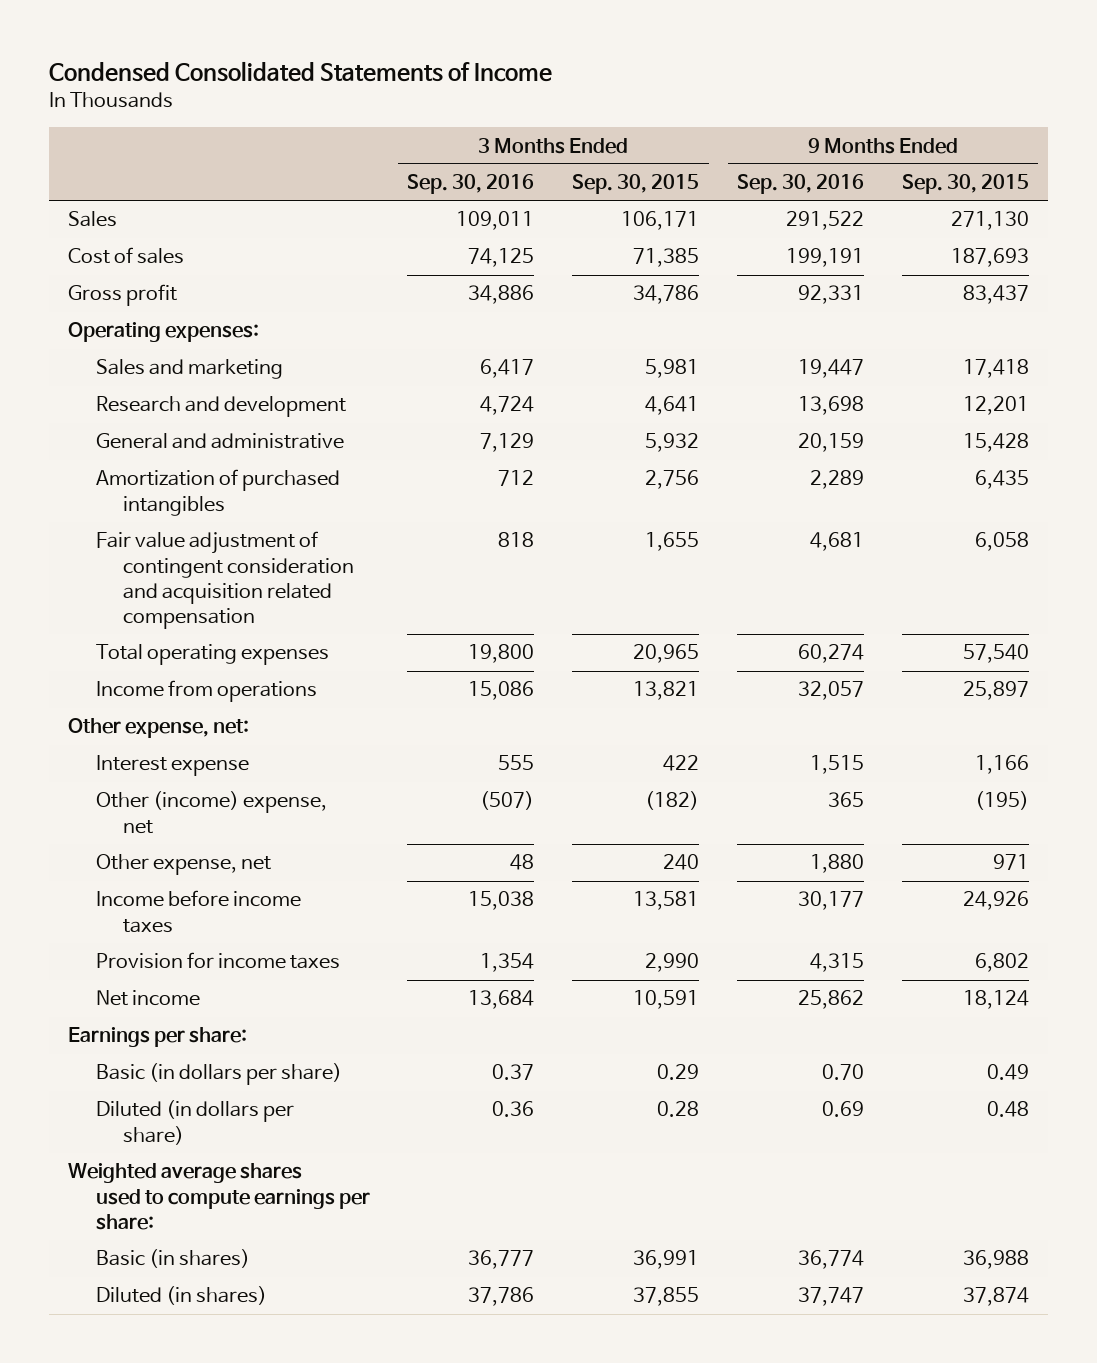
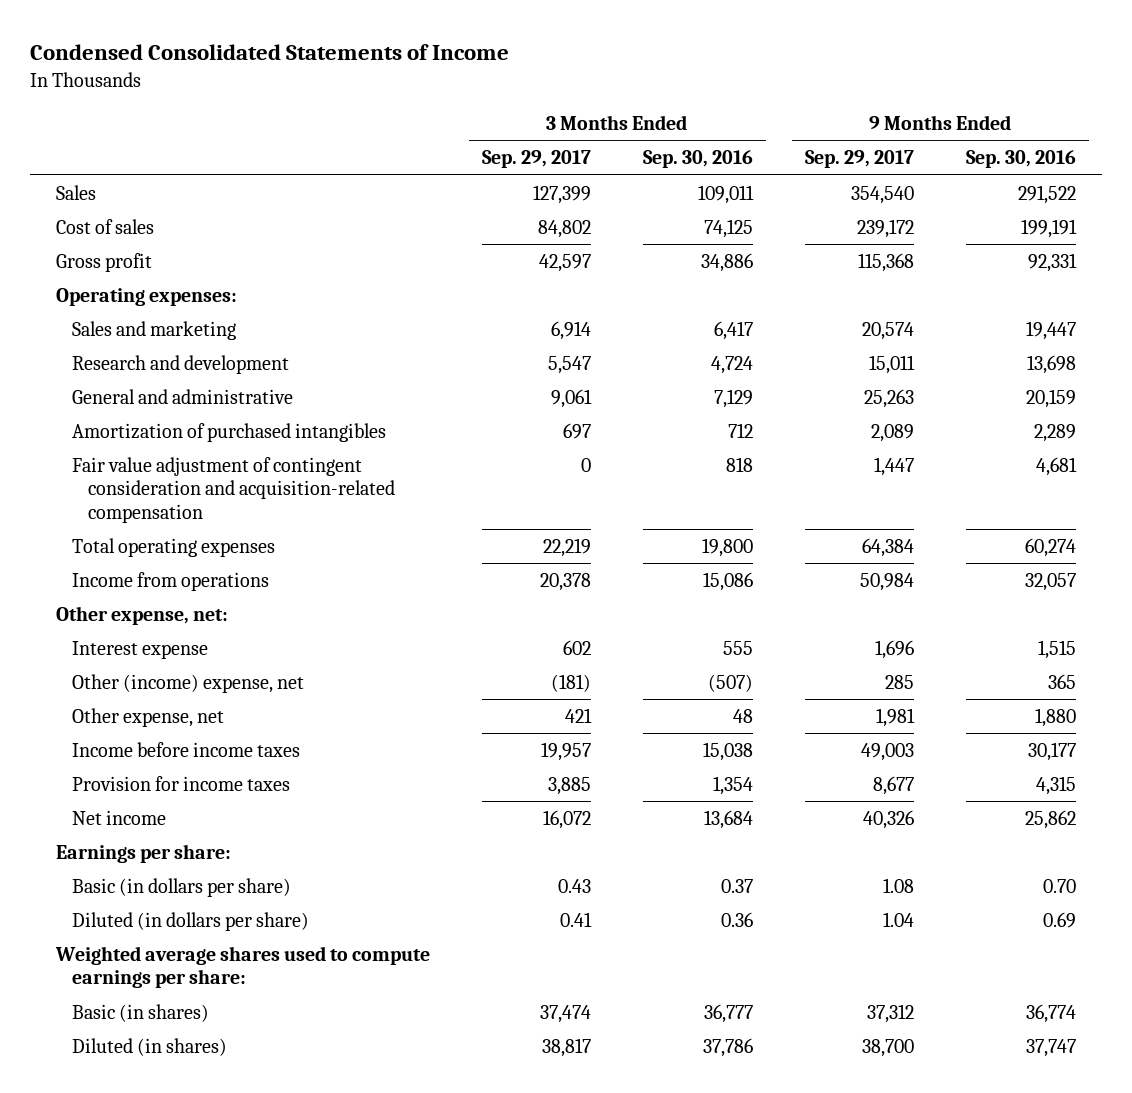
- | 3 Months Ended Sep. 30, 2016 | 3 Months Ended Sep. 30, 2015 | 9 Months Ended Sep. 30, 2016 | 9 Months Ended Sep. 30, 2015
+ | 3 Months Ended Sep. 29, 2017 | 3 Months Ended Sep. 30, 2016 | 9 Months Ended Sep. 29, 2017 | 9 Months Ended Sep. 30, 2016
- Fair value adjustment of contingent consideration and acquisition related compensation | 818 | 1,655 | 4,681 | 6,058
+ Fair value adjustment of contingent consideration and acquisition-related compensation | 0 | 818 | 1,447 | 4,681

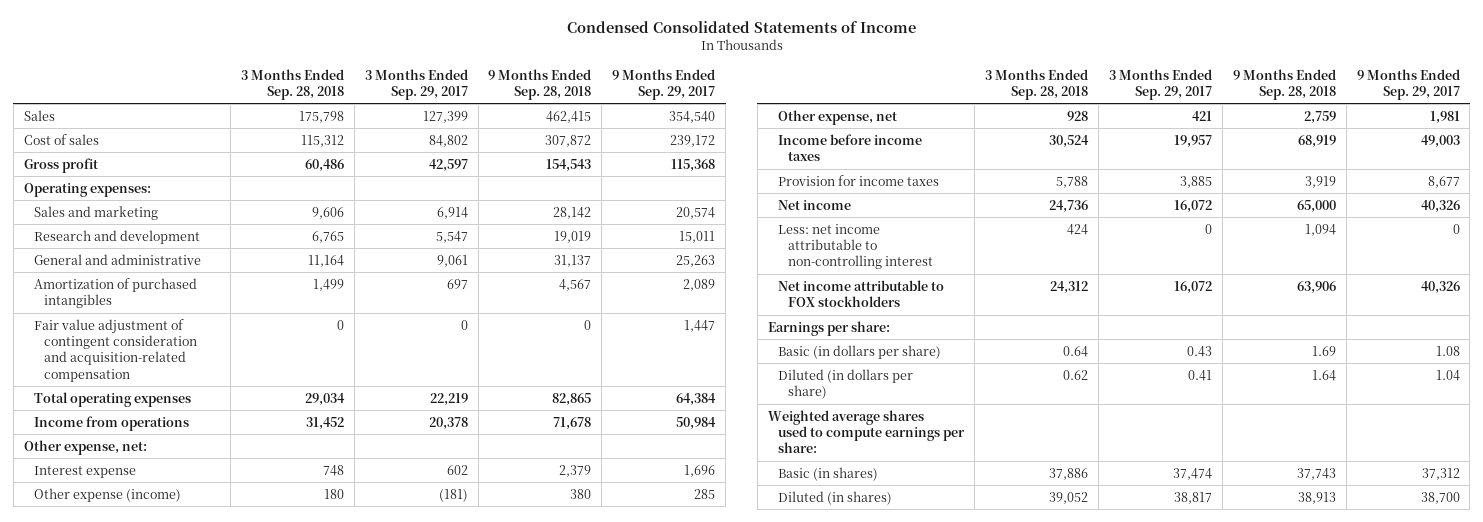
- | 3 Months Ended Sep. 29, 2017 | 3 Months Ended Sep. 30, 2016 | 9 Months Ended Sep. 29, 2017 | 9 Months Ended Sep. 30, 2016
+ | 3 Months Ended Sep. 28, 2018 | 3 Months Ended Sep. 29, 2017 | 9 Months Ended Sep. 28, 2018 | 9 Months Ended Sep. 29, 2017
- Other (income) expense, net | (181) | (507) | 285 | 365
+ Other expense (income) | 180 | (181) | 380 | 285
+ Less: net income attributable to non-controlling interest | 424 | 0 | 1,094 | 0
+ Net income attributable to FOX stockholders | 24,312 | 16,072 | 63,906 | 40,326

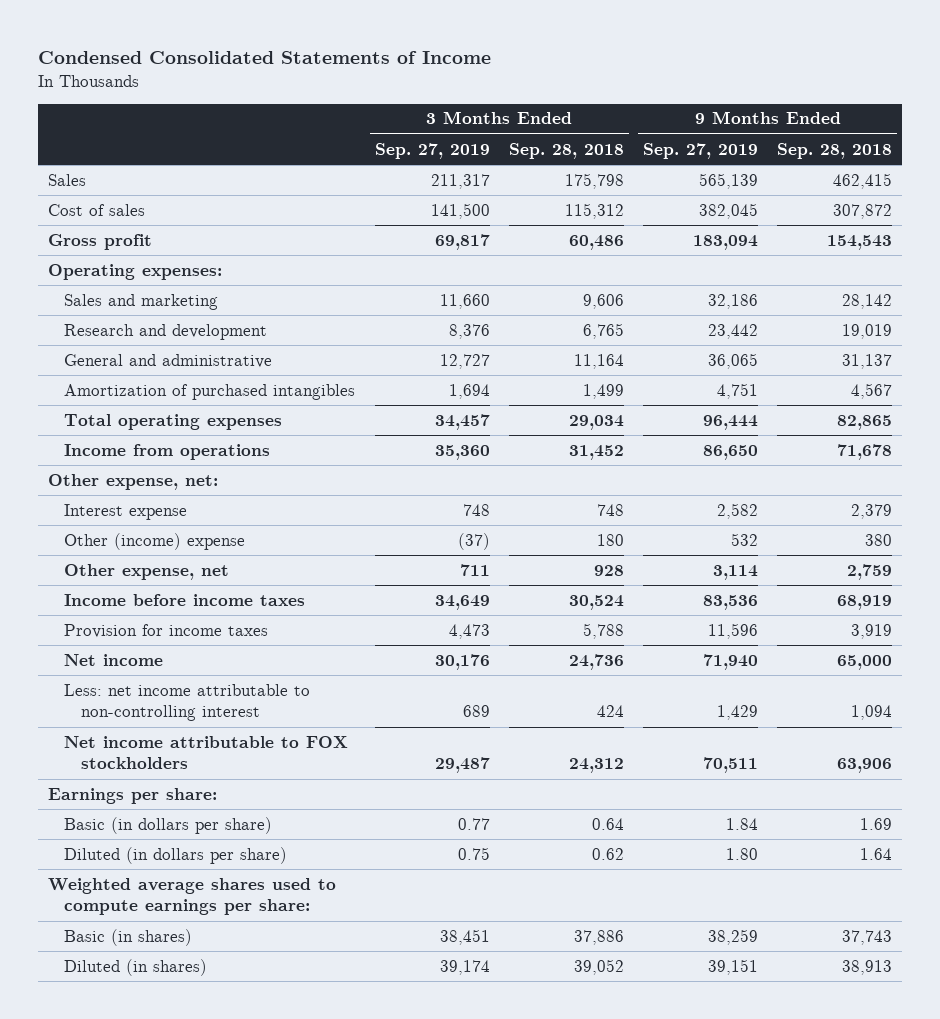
- | 3 Months Ended Sep. 28, 2018 | 3 Months Ended Sep. 29, 2017 | 9 Months Ended Sep. 28, 2018 | 9 Months Ended Sep. 29, 2017
+ | 3 Months Ended Sep. 27, 2019 | 3 Months Ended Sep. 28, 2018 | 9 Months Ended Sep. 27, 2019 | 9 Months Ended Sep. 28, 2018
- Fair value adjustment of contingent consideration and acquisition-related compensation | 0 | 0 | 0 | 1,447
- Other expense (income) | 180 | (181) | 380 | 285
+ Other (income) expense | (37) | 180 | 532 | 380

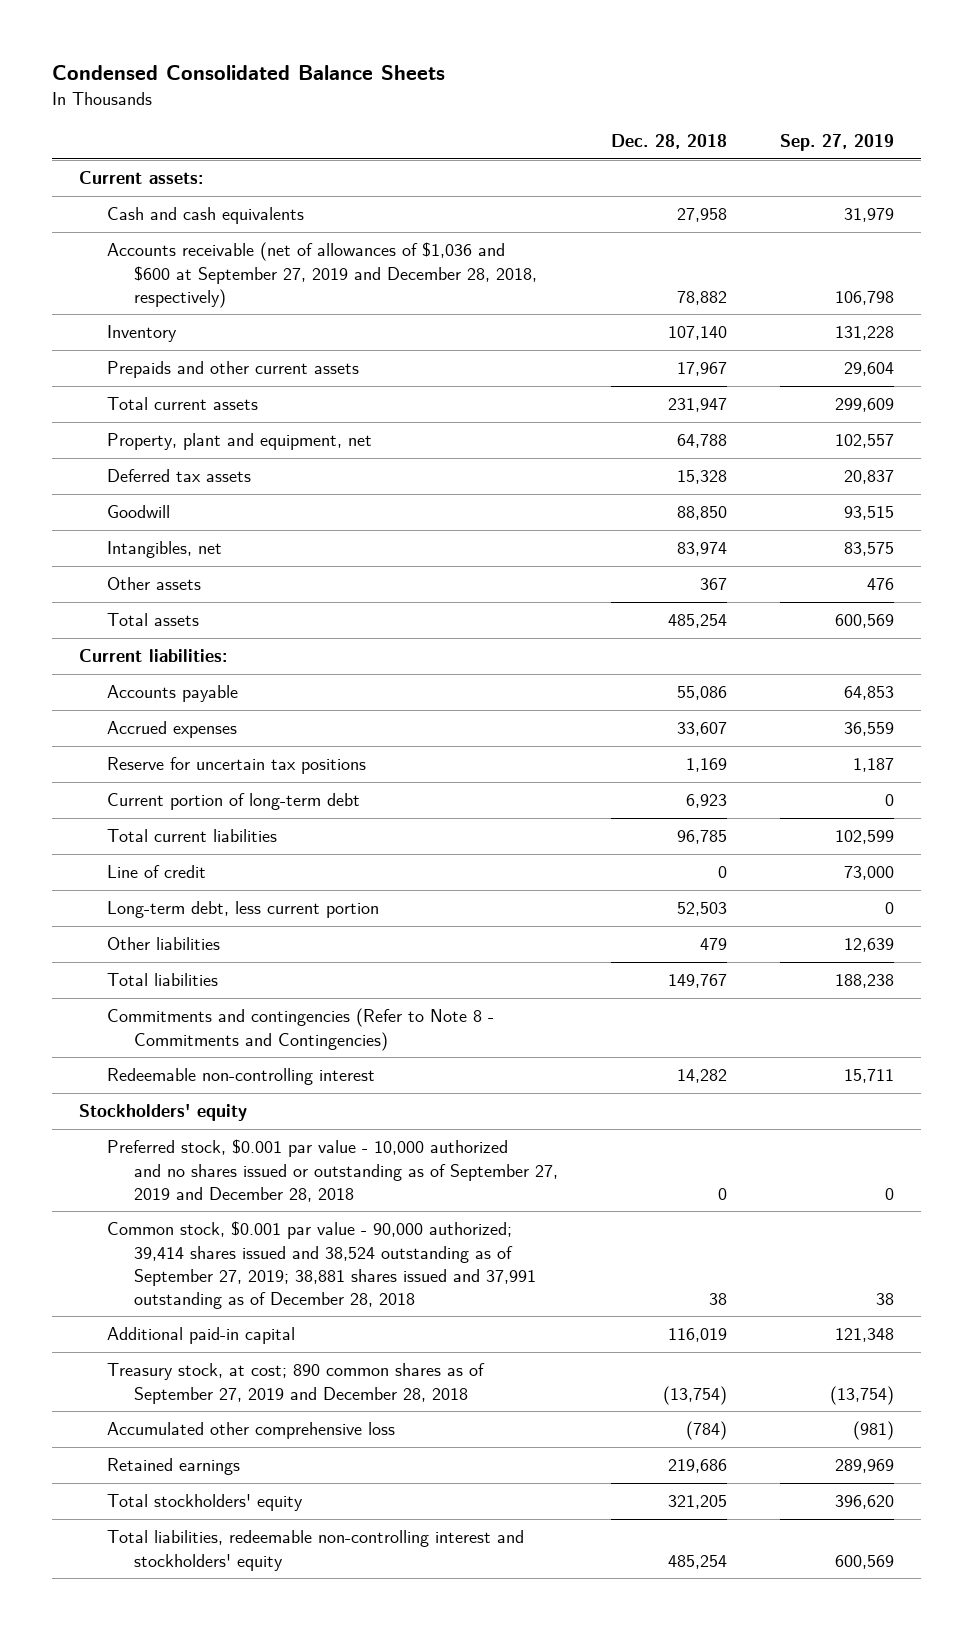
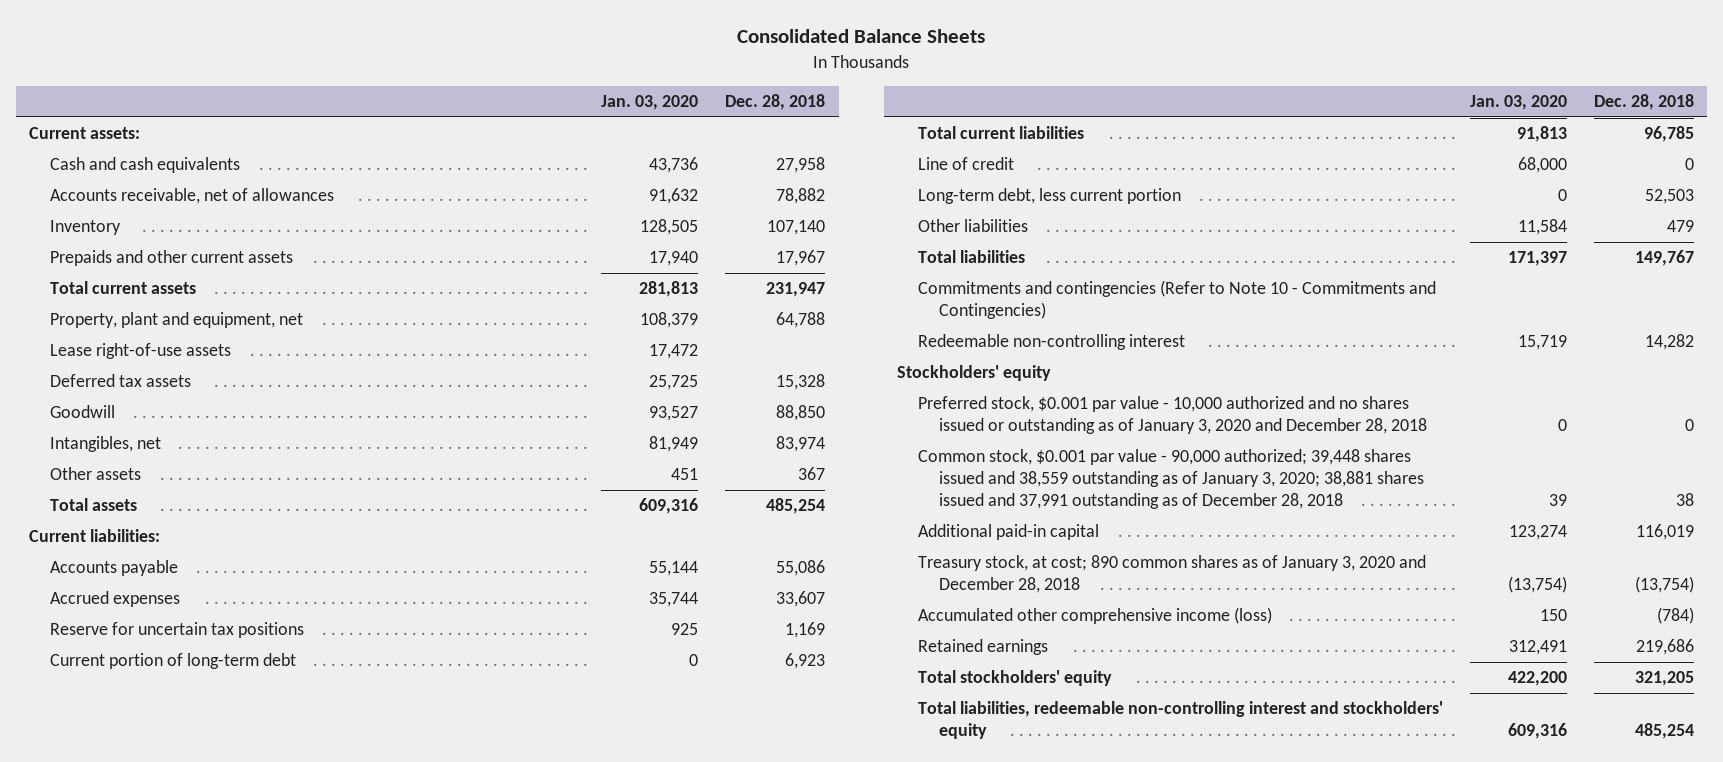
- Condensed Consolidated Balance Sheets
+ Consolidated Balance Sheets
- | Dec. 28, 2018 | Sep. 27, 2019
+ | Jan. 03, 2020 | Dec. 28, 2018
- Accounts receivable (net of allowances of $1,036 and $600 at September 27, 2019 and December 28, 2018, respectively) | 78,882 | 106,798
+ Accounts receivable, net of allowances | 91,632 | 78,882
+ Lease right-of-use assets | 17,472 |
- Commitments and contingencies (Refer to Note 8 - Commitments and Contingencies)
+ Commitments and contingencies (Refer to Note 10 - Commitments and Contingencies)
- Preferred stock, $0.001 par value - 10,000 authorized and no shares issued or outstanding as of September 27, 2019 and December 28, 2018 | 0 | 0
- Common stock, $0.001 par value - 90,000 authorized; 39,414 shares issued and 38,524 outstanding as of September 27, 2019; 38,881 shares issued and 37,991 outstanding as of December 28, 2018 | 38 | 38
+ Preferred stock, $0.001 par value - 10,000 authorized and no shares issued or outstanding as of January 3, 2020 and December 28, 2018 | 0 | 0
+ Common stock, $0.001 par value - 90,000 authorized; 39,448 shares issued and 38,559 outstanding as of January 3, 2020; 38,881 shares issued and 37,991 outstanding as of December 28, 2018 | 39 | 38
- Treasury stock, at cost; 890 common shares as of September 27, 2019 and December 28, 2018 | (13,754) | (13,754)
- Accumulated other comprehensive loss | (784) | (981)
+ Treasury stock, at cost; 890 common shares as of January 3, 2020 and December 28, 2018 | (13,754) | (13,754)
+ Accumulated other comprehensive income (loss) | 150 | (784)

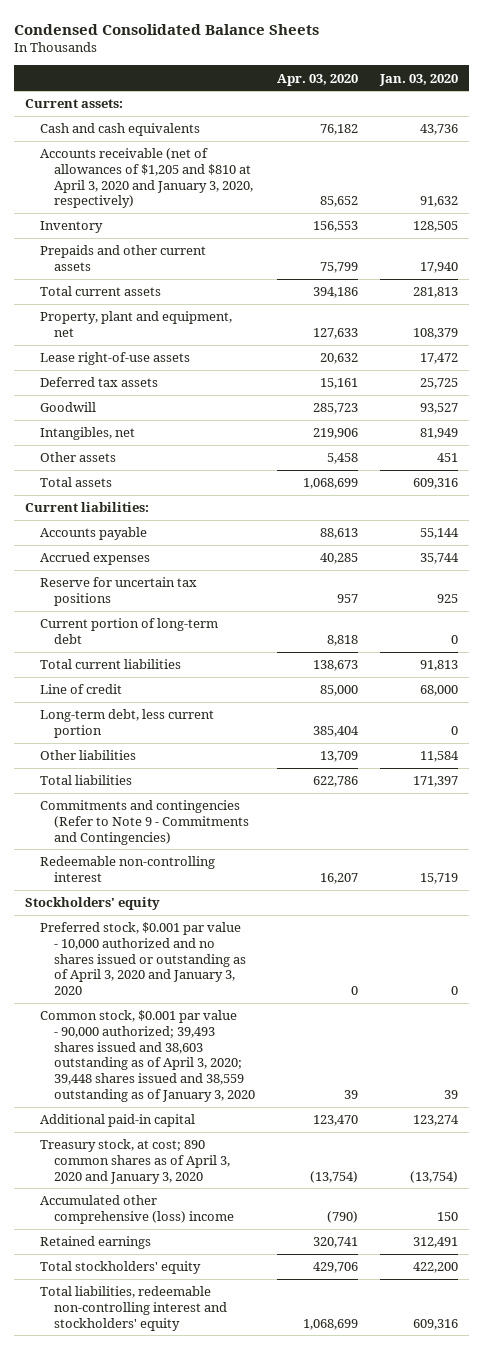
- Consolidated Balance Sheets
+ Condensed Consolidated Balance Sheets
- | Jan. 03, 2020 | Dec. 28, 2018
+ | Apr. 03, 2020 | Jan. 03, 2020
- Accounts receivable, net of allowances | 91,632 | 78,882
+ Accounts receivable (net of allowances of $1,205 and $810 at April 3, 2020 and January 3, 2020, respectively) | 85,652 | 91,632
- Commitments and contingencies (Refer to Note 10 - Commitments and Contingencies)
+ Commitments and contingencies (Refer to Note 9 - Commitments and Contingencies)
- Preferred stock, $0.001 par value - 10,000 authorized and no shares issued or outstanding as of January 3, 2020 and December 28, 2018 | 0 | 0
- Common stock, $0.001 par value - 90,000 authorized; 39,448 shares issued and 38,559 outstanding as of January 3, 2020; 38,881 shares issued and 37,991 outstanding as of December 28, 2018 | 39 | 38
+ Preferred stock, $0.001 par value - 10,000 authorized and no shares issued or outstanding as of April 3, 2020 and January 3, 2020 | 0 | 0
+ Common stock, $0.001 par value - 90,000 authorized; 39,493 shares issued and 38,603 outstanding as of April 3, 2020; 39,448 shares issued and 38,559 outstanding as of January 3, 2020 | 39 | 39
- Treasury stock, at cost; 890 common shares as of January 3, 2020 and December 28, 2018 | (13,754) | (13,754)
- Accumulated other comprehensive income (loss) | 150 | (784)
+ Treasury stock, at cost; 890 common shares as of April 3, 2020 and January 3, 2020 | (13,754) | (13,754)
+ Accumulated other comprehensive (loss) income | (790) | 150

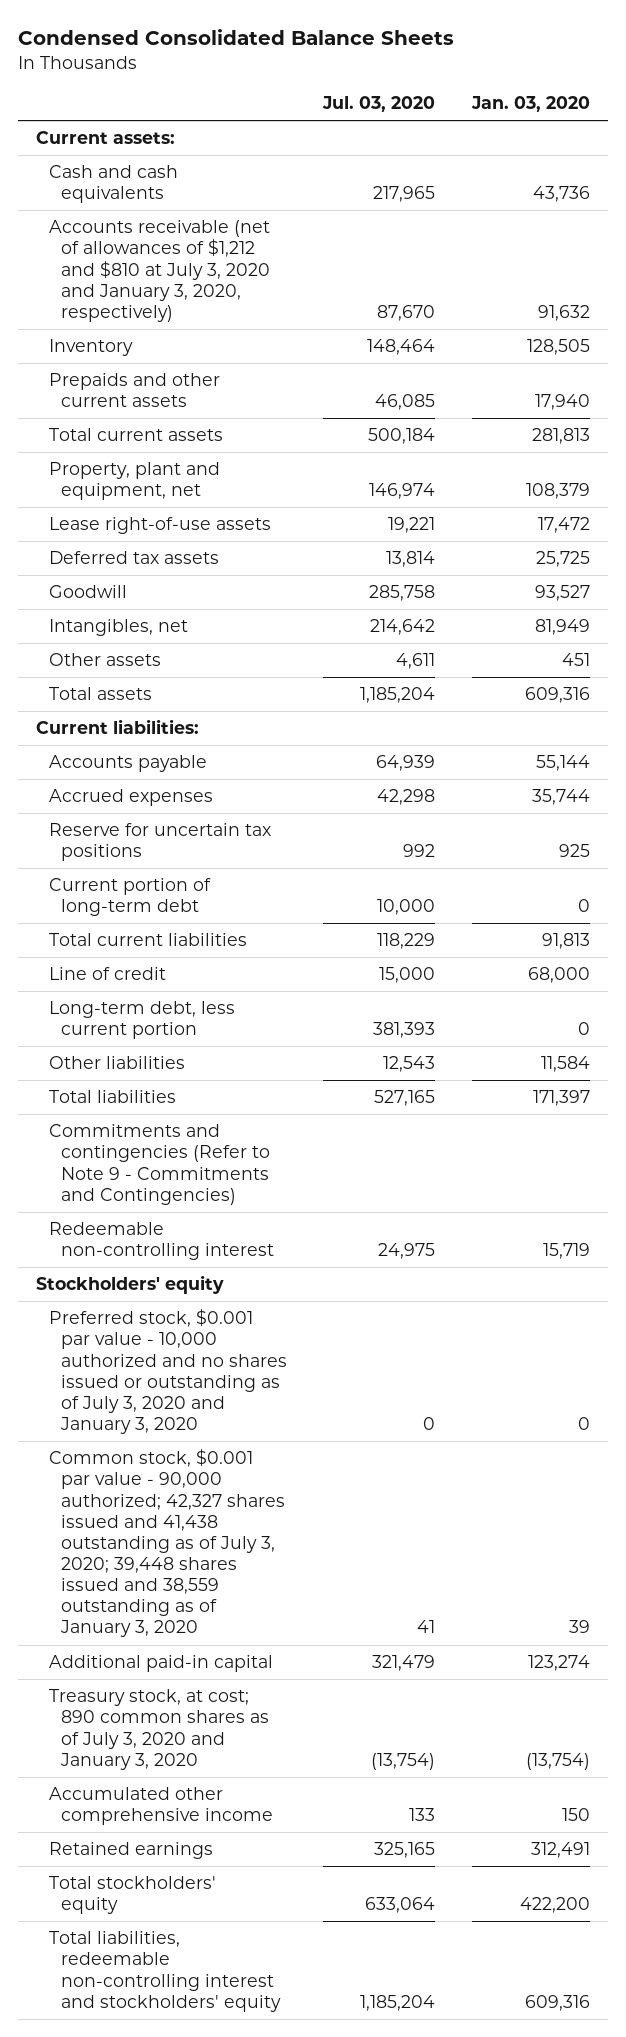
- | Apr. 03, 2020 | Jan. 03, 2020
+ | Jul. 03, 2020 | Jan. 03, 2020
- Accounts receivable (net of allowances of $1,205 and $810 at April 3, 2020 and January 3, 2020, respectively) | 85,652 | 91,632
+ Accounts receivable (net of allowances of $1,212 and $810 at July 3, 2020 and January 3, 2020, respectively) | 87,670 | 91,632
- Preferred stock, $0.001 par value - 10,000 authorized and no shares issued or outstanding as of April 3, 2020 and January 3, 2020 | 0 | 0
- Common stock, $0.001 par value - 90,000 authorized; 39,493 shares issued and 38,603 outstanding as of April 3, 2020; 39,448 shares issued and 38,559 outstanding as of January 3, 2020 | 39 | 39
+ Preferred stock, $0.001 par value - 10,000 authorized and no shares issued or outstanding as of July 3, 2020 and January 3, 2020 | 0 | 0
+ Common stock, $0.001 par value - 90,000 authorized; 42,327 shares issued and 41,438 outstanding as of July 3, 2020; 39,448 shares issued and 38,559 outstanding as of January 3, 2020 | 41 | 39
- Treasury stock, at cost; 890 common shares as of April 3, 2020 and January 3, 2020 | (13,754) | (13,754)
- Accumulated other comprehensive (loss) income | (790) | 150
+ Treasury stock, at cost; 890 common shares as of July 3, 2020 and January 3, 2020 | (13,754) | (13,754)
+ Accumulated other comprehensive income | 133 | 150

